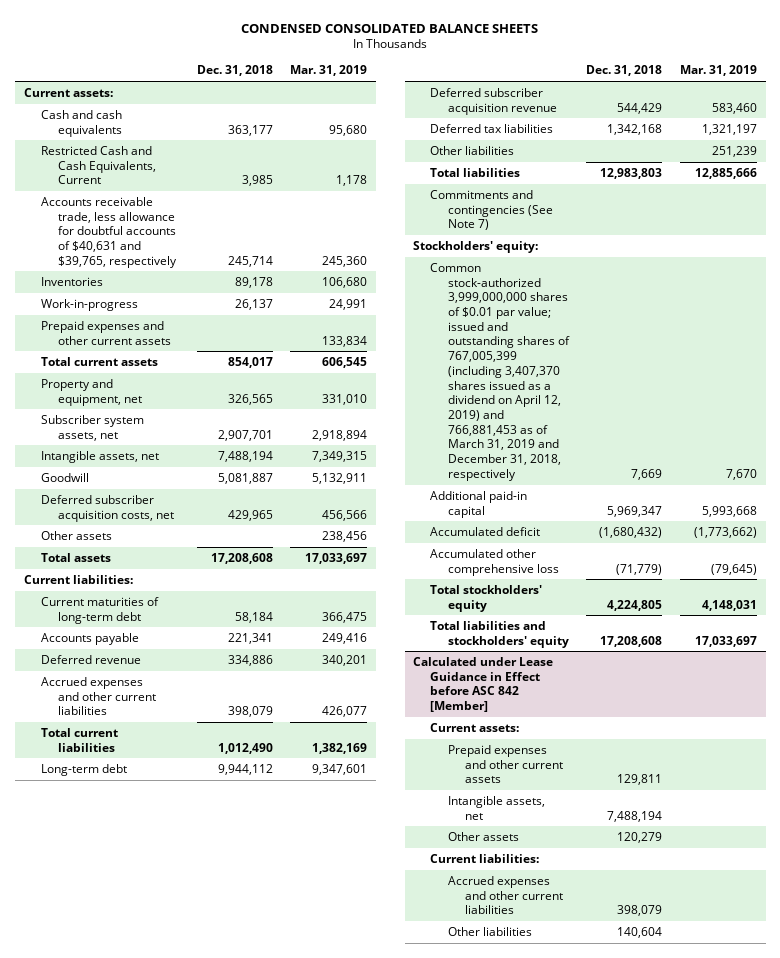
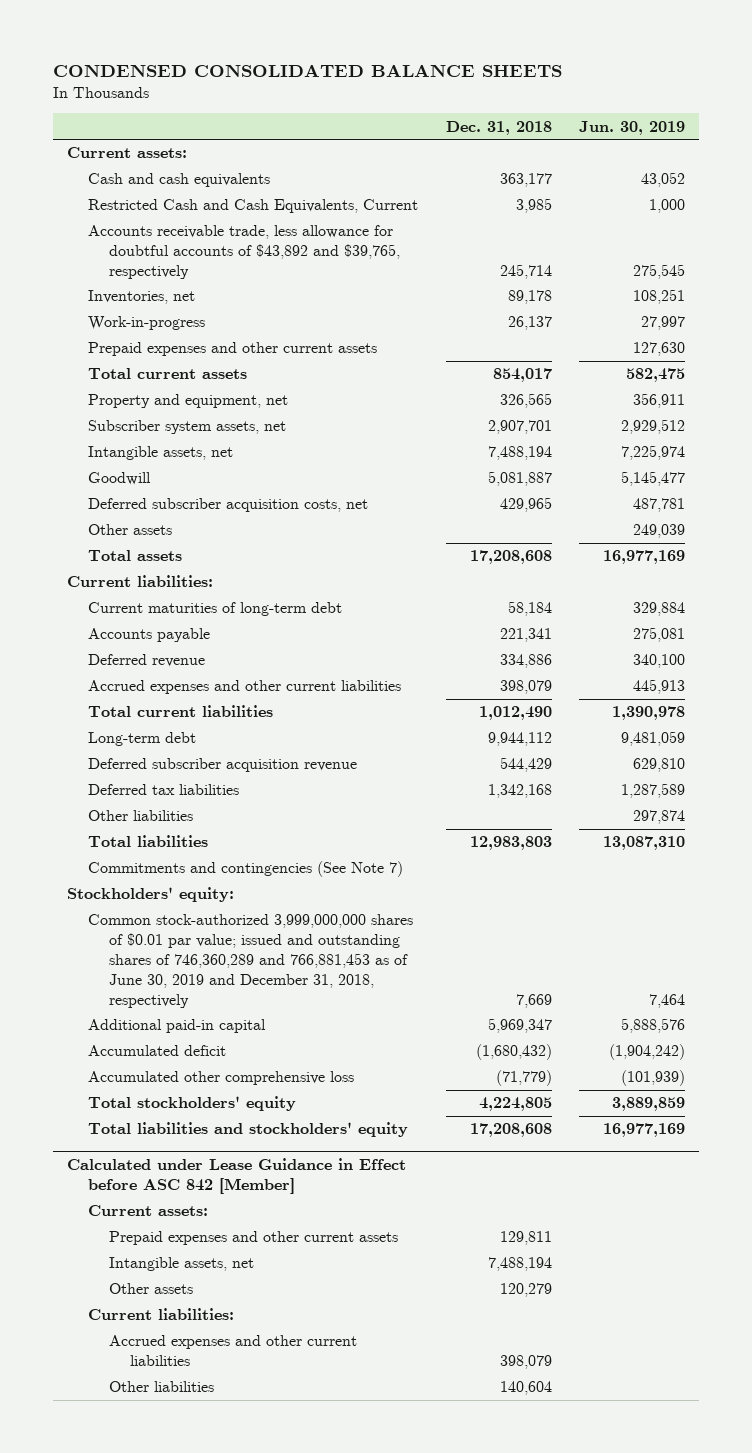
- | Dec. 31, 2018 | Mar. 31, 2019
+ | Dec. 31, 2018 | Jun. 30, 2019
- Accounts receivable trade, less allowance for doubtful accounts of $40,631 and $39,765, respectively | 245,714 | 245,360
- Inventories | 89,178 | 106,680
+ Accounts receivable trade, less allowance for doubtful accounts of $43,892 and $39,765, respectively | 245,714 | 275,545
+ Inventories, net | 89,178 | 108,251
- Common stock-authorized 3,999,000,000 shares of $0.01 par value; issued and outstanding shares of 767,005,399 (including 3,407,370 shares issued as a dividend on April 12, 2019) and 766,881,453 as of March 31, 2019 and December 31, 2018, respectively | 7,669 | 7,670
+ Common stock-authorized 3,999,000,000 shares of $0.01 par value; issued and outstanding shares of 746,360,289 and 766,881,453 as of June 30, 2019 and December 31, 2018, respectively | 7,669 | 7,464

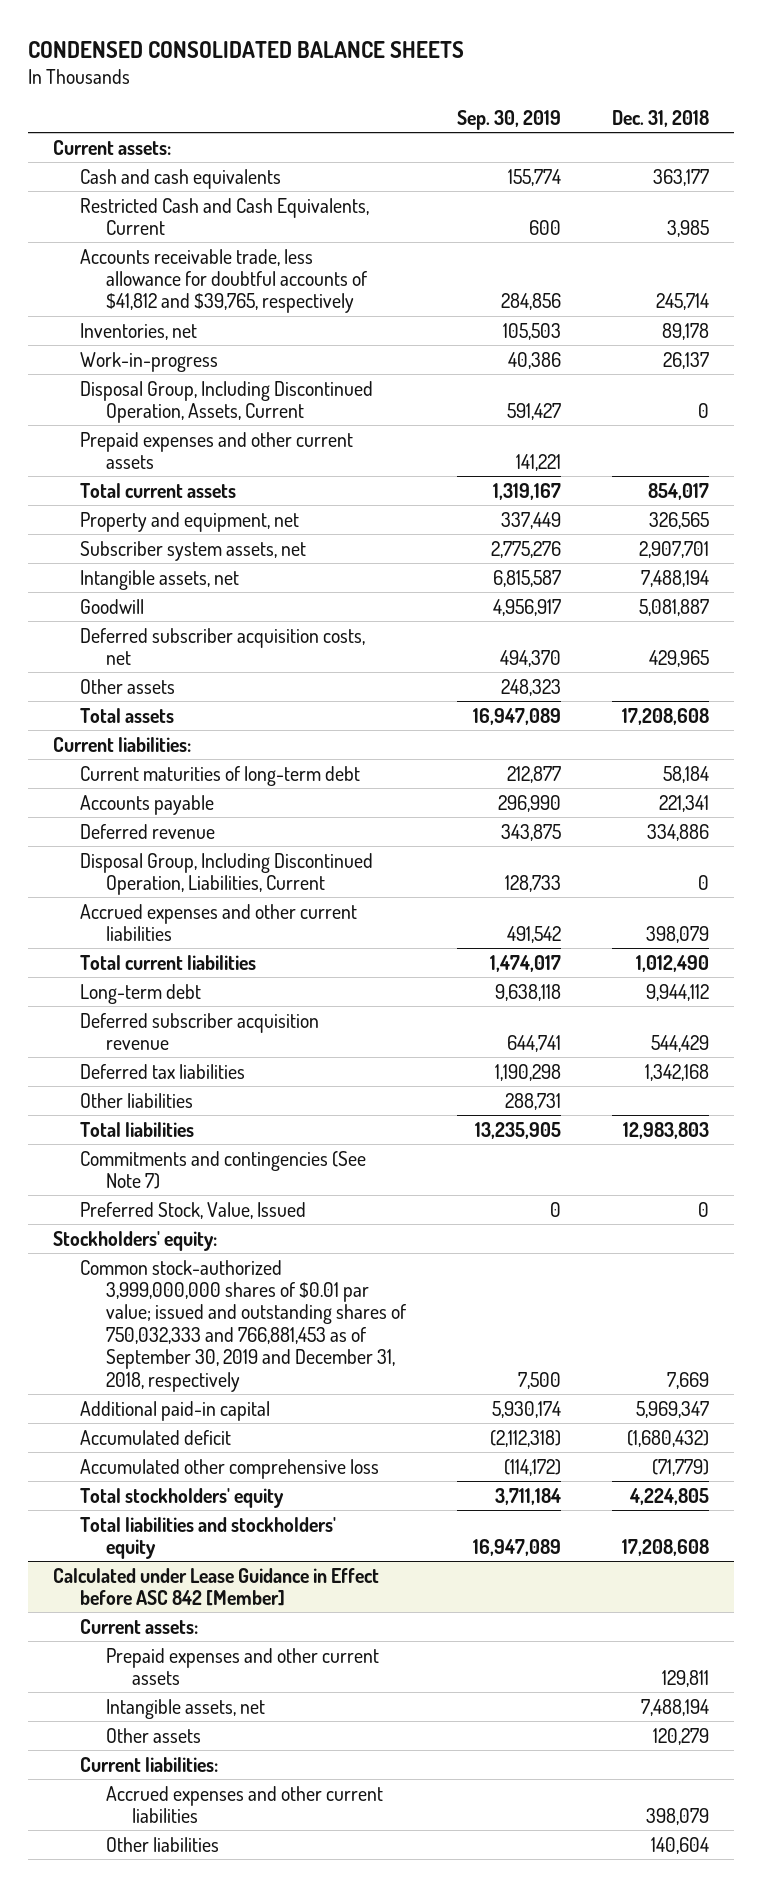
- | Dec. 31, 2018 | Jun. 30, 2019
+ | Sep. 30, 2019 | Dec. 31, 2018
- Accounts receivable trade, less allowance for doubtful accounts of $43,892 and $39,765, respectively | 245,714 | 275,545
+ Accounts receivable trade, less allowance for doubtful accounts of $41,812 and $39,765, respectively | 284,856 | 245,714
+ Disposal Group, Including Discontinued Operation, Assets, Current | 591,427 | 0
+ Disposal Group, Including Discontinued Operation, Liabilities, Current | 128,733 | 0
+ Preferred Stock, Value, Issued | 0 | 0
- Common stock-authorized 3,999,000,000 shares of $0.01 par value; issued and outstanding shares of 746,360,289 and 766,881,453 as of June 30, 2019 and December 31, 2018, respectively | 7,669 | 7,464
+ Common stock-authorized 3,999,000,000 shares of $0.01 par value; issued and outstanding shares of 750,032,333 and 766,881,453 as of September 30, 2019 and December 31, 2018, respectively | 7,500 | 7,669

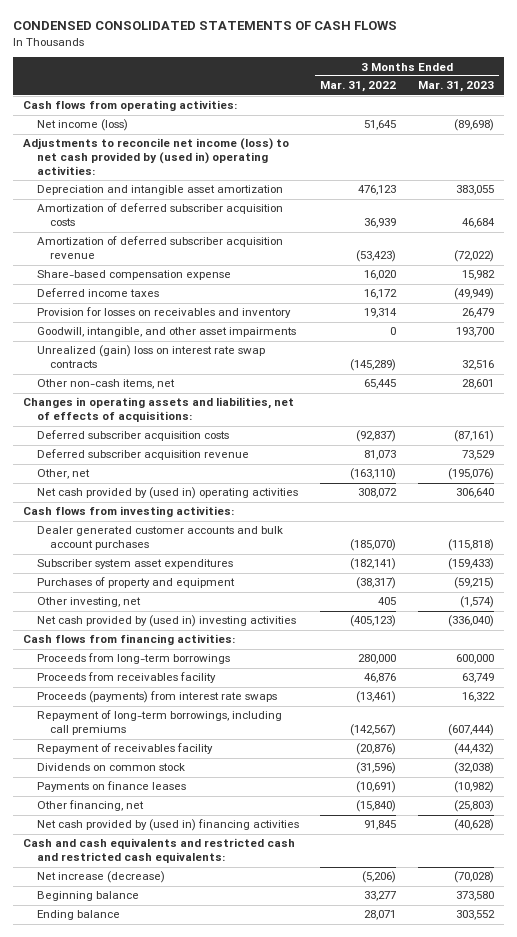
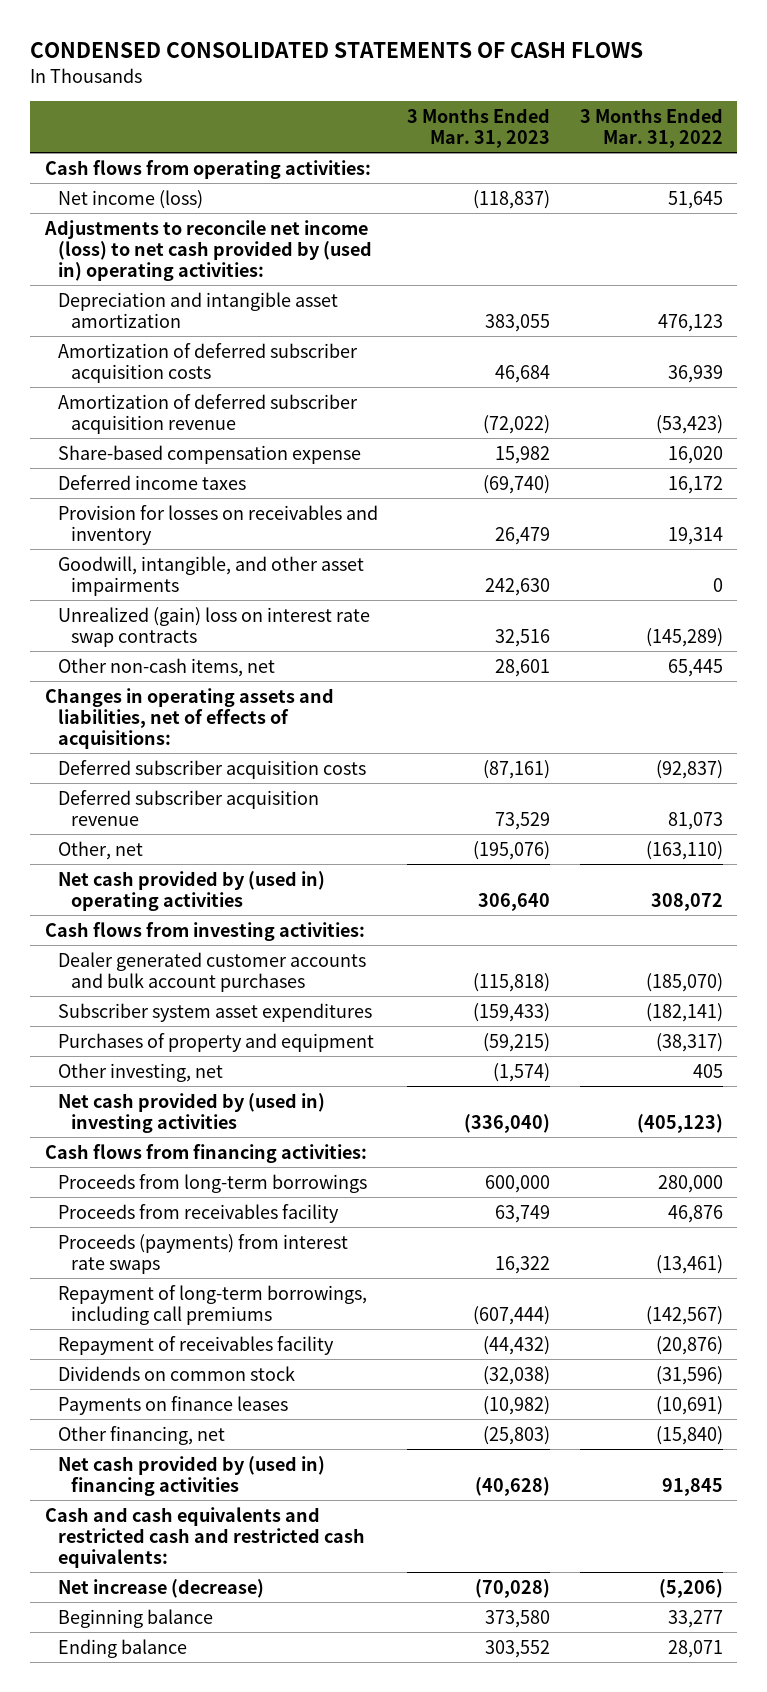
- | 3 Months Ended Mar. 31, 2022 | 3 Months Ended Mar. 31, 2023
+ | 3 Months Ended Mar. 31, 2023 | 3 Months Ended Mar. 31, 2022
- Net income (loss) | 51,645 | (89,698)
+ Net income (loss) | (118,837) | 51,645
- Deferred income taxes | 16,172 | (49,949)
+ Deferred income taxes | (69,740) | 16,172
- Goodwill, intangible, and other asset impairments | 0 | 193,700
+ Goodwill, intangible, and other asset impairments | 242,630 | 0

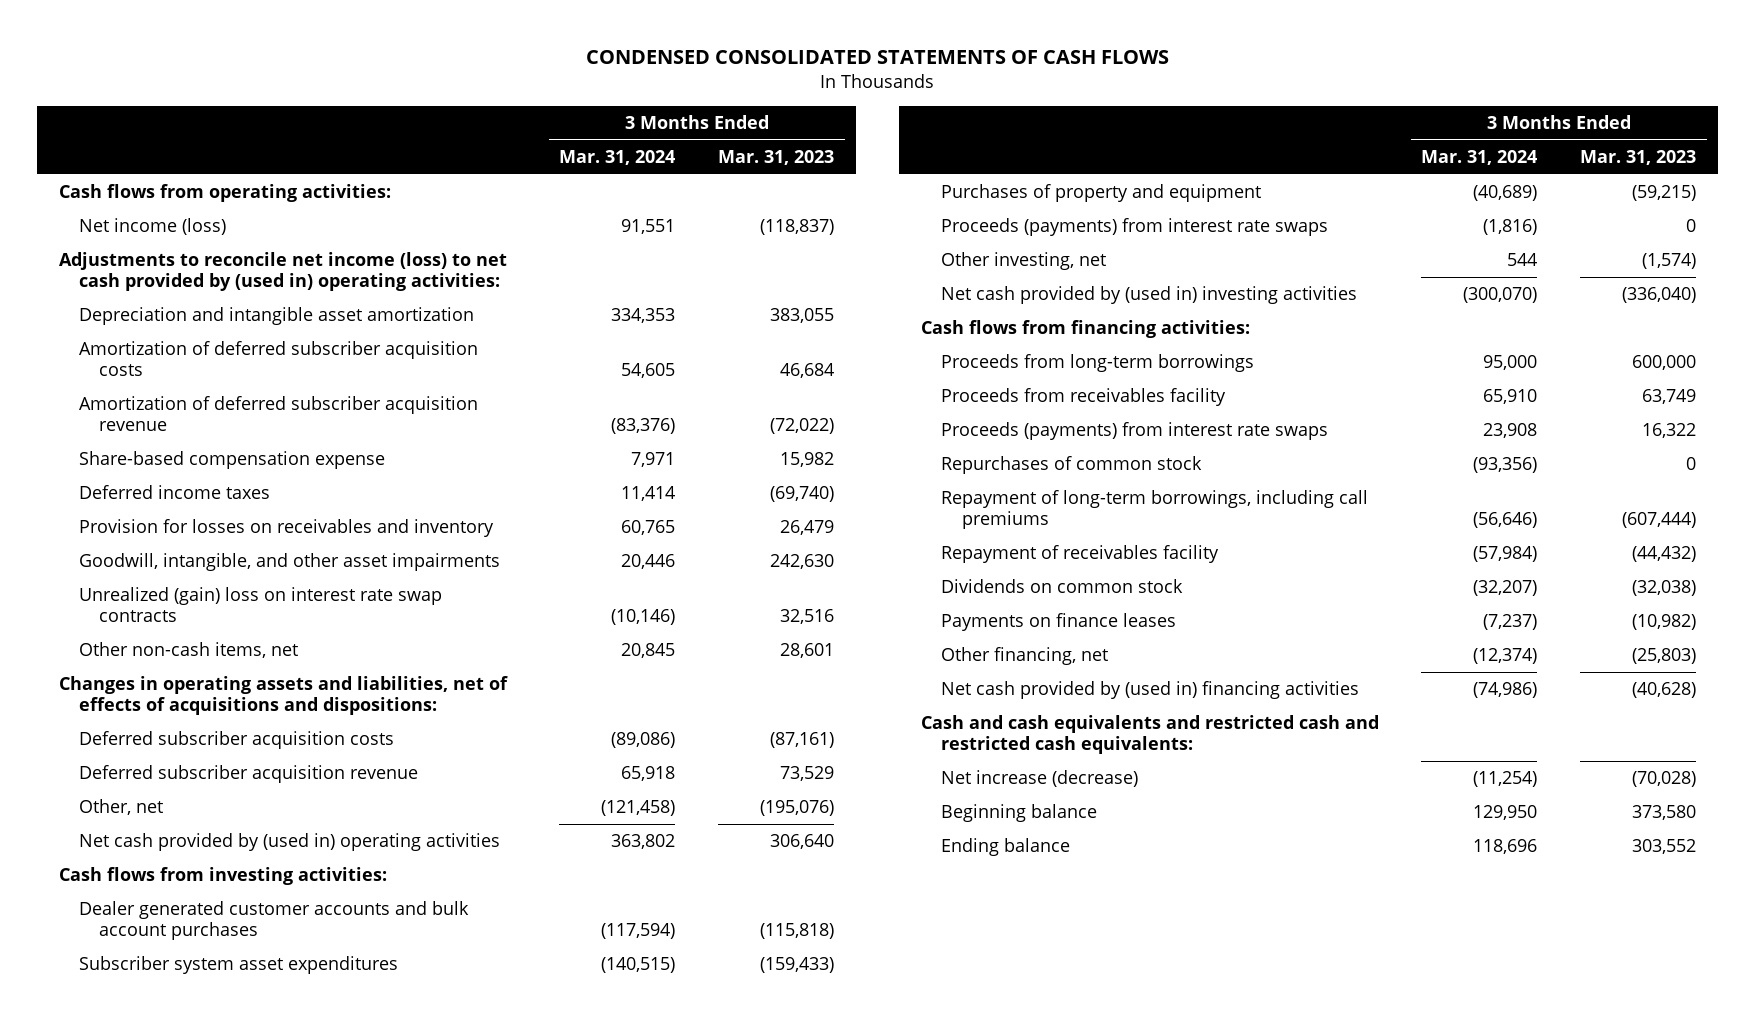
- | 3 Months Ended Mar. 31, 2023 | 3 Months Ended Mar. 31, 2022
+ | 3 Months Ended Mar. 31, 2024 | 3 Months Ended Mar. 31, 2023
- Changes in operating assets and liabilities, net of effects of acquisitions:
+ Changes in operating assets and liabilities, net of effects of acquisitions and dispositions:
+ Proceeds (payments) from interest rate swaps | (1,816) | 0
+ Repurchases of common stock | (93,356) | 0

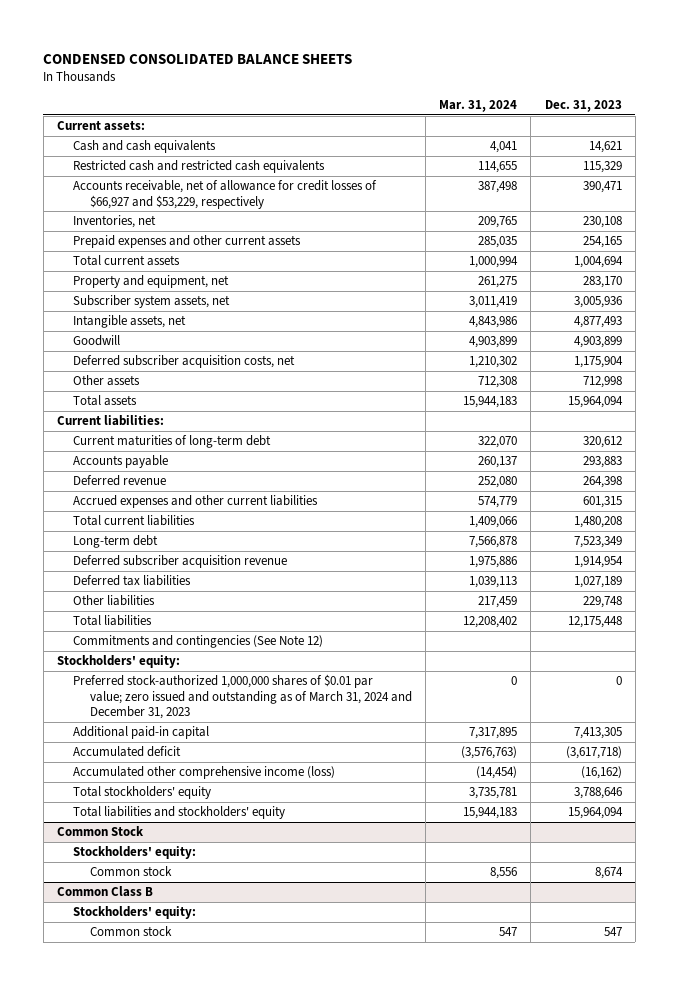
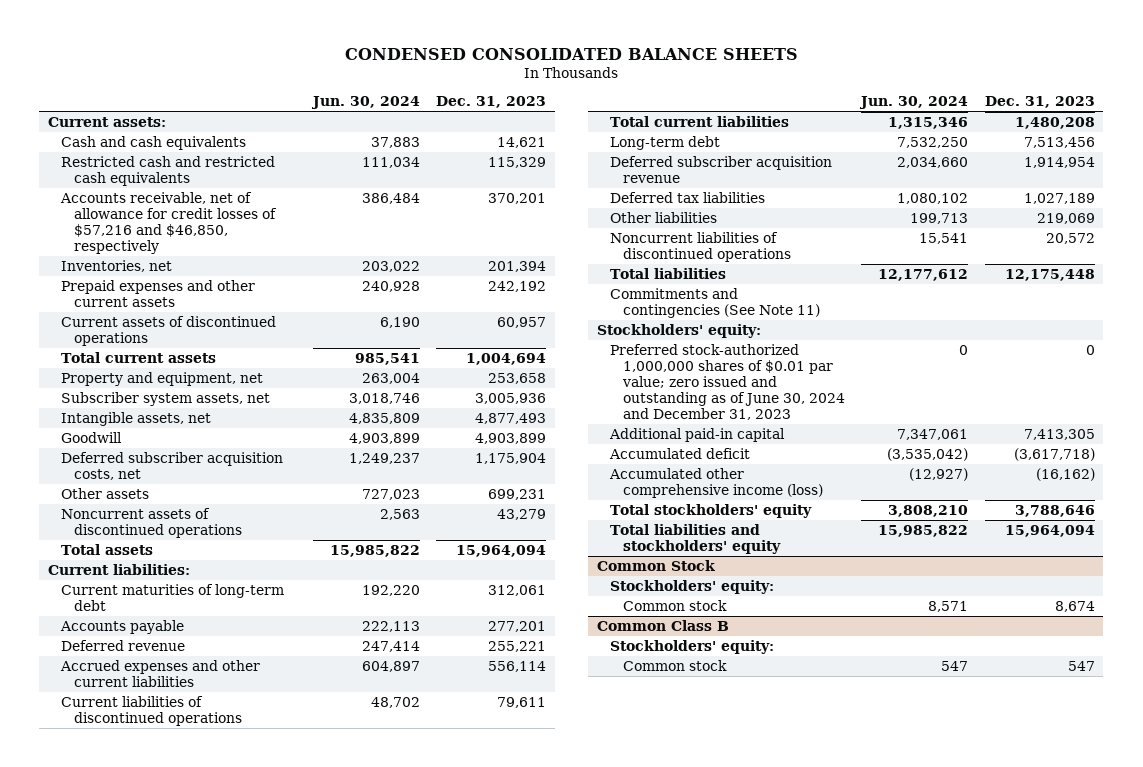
- | Mar. 31, 2024 | Dec. 31, 2023
+ | Jun. 30, 2024 | Dec. 31, 2023
- Accounts receivable, net of allowance for credit losses of $66,927 and $53,229, respectively | 387,498 | 390,471
- Inventories, net | 209,765 | 230,108
- Prepaid expenses and other current assets | 285,035 | 254,165
+ Accounts receivable, net of allowance for credit losses of $57,216 and $46,850, respectively | 386,484 | 370,201
+ Inventories, net | 203,022 | 201,394
+ Prepaid expenses and other current assets | 240,928 | 242,192
+ Current assets of discontinued operations | 6,190 | 60,957
- Property and equipment, net | 261,275 | 283,170
+ Property and equipment, net | 263,004 | 253,658
- Other assets | 712,308 | 712,998
+ Other assets | 727,023 | 699,231
+ Noncurrent assets of discontinued operations | 2,563 | 43,279
- Current maturities of long-term debt | 322,070 | 320,612
- Accounts payable | 260,137 | 293,883
- Deferred revenue | 252,080 | 264,398
- Accrued expenses and other current liabilities | 574,779 | 601,315
+ Current maturities of long-term debt | 192,220 | 312,061
+ Accounts payable | 222,113 | 277,201
+ Deferred revenue | 247,414 | 255,221
+ Accrued expenses and other current liabilities | 604,897 | 556,114
+ Current liabilities of discontinued operations | 48,702 | 79,611
- Long-term debt | 7,566,878 | 7,523,349
+ Long-term debt | 7,532,250 | 7,513,456
- Other liabilities | 217,459 | 229,748
+ Other liabilities | 199,713 | 219,069
+ Noncurrent liabilities of discontinued operations | 15,541 | 20,572
- Commitments and contingencies (See Note 12)
+ Commitments and contingencies (See Note 11)
- Preferred stock-authorized 1,000,000 shares of $0.01 par value; zero issued and outstanding as of March 31, 2024 and December 31, 2023 | 0 | 0
+ Preferred stock-authorized 1,000,000 shares of $0.01 par value; zero issued and outstanding as of June 30, 2024 and December 31, 2023 | 0 | 0

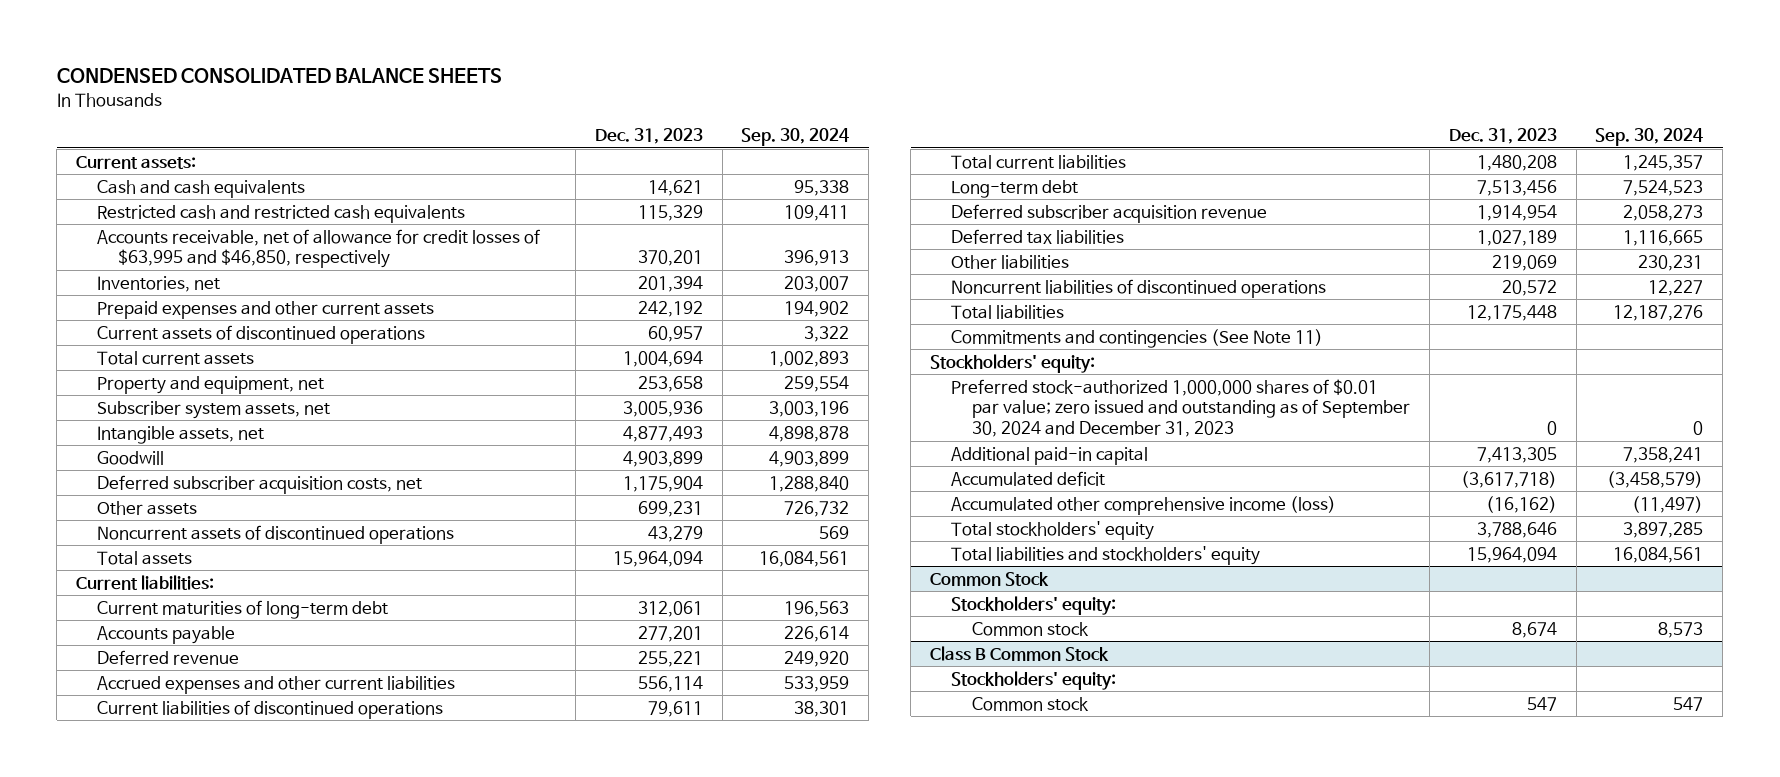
- | Jun. 30, 2024 | Dec. 31, 2023
+ | Dec. 31, 2023 | Sep. 30, 2024
- Accounts receivable, net of allowance for credit losses of $57,216 and $46,850, respectively | 386,484 | 370,201
+ Accounts receivable, net of allowance for credit losses of $63,995 and $46,850, respectively | 370,201 | 396,913
- Preferred stock-authorized 1,000,000 shares of $0.01 par value; zero issued and outstanding as of June 30, 2024 and December 31, 2023 | 0 | 0
+ Preferred stock-authorized 1,000,000 shares of $0.01 par value; zero issued and outstanding as of September 30, 2024 and December 31, 2023 | 0 | 0
- Common Class B
+ Class B Common Stock

